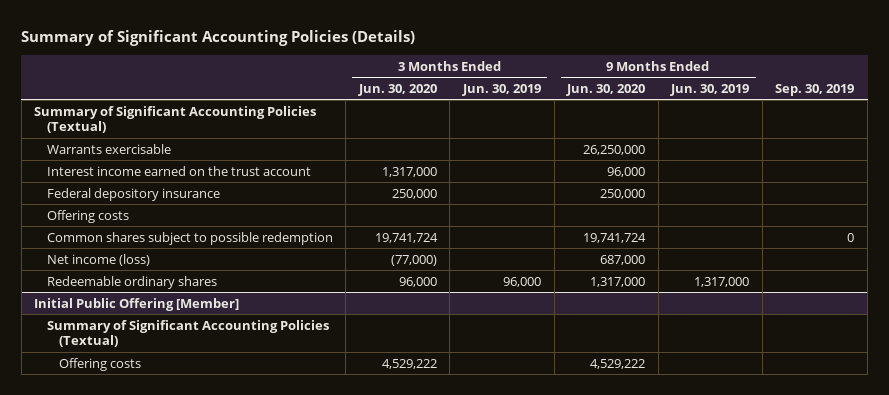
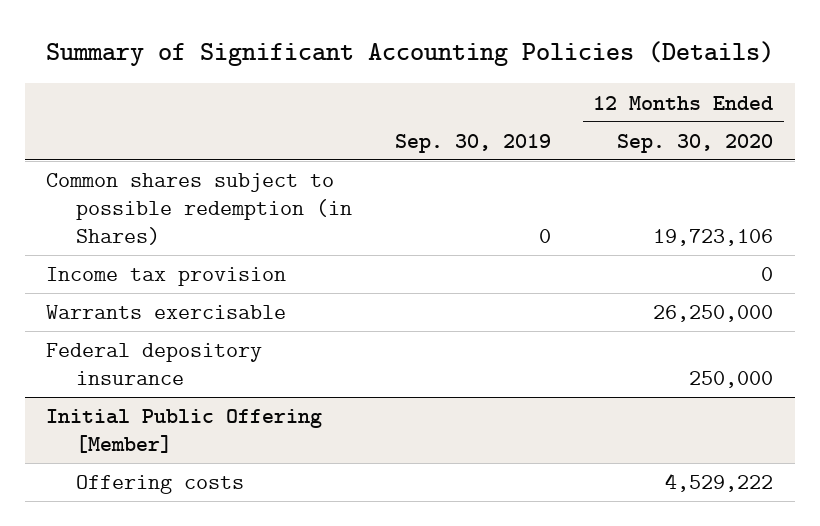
- | 3 Months Ended Jun. 30, 2020 | 3 Months Ended Jun. 30, 2019 | 9 Months Ended Jun. 30, 2020 | 9 Months Ended Jun. 30, 2019 | Sep. 30, 2019
+ | Sep. 30, 2019 | 12 Months Ended Sep. 30, 2020
- Summary of Significant Accounting Policies (Textual)
+ Common shares subject to possible redemption (in Shares) | 0 | 19,723,106
+ Income tax provision | | 0
- Interest income earned on the trust account | 1,317,000 | | 96,000 | |
- Offering costs
- Common shares subject to possible redemption | 19,741,724 | | 19,741,724 | | 0
- Net income (loss) | (77,000) | | 687,000 | |
- Redeemable ordinary shares | 96,000 | 96,000 | 1,317,000 | 1,317,000 |
@ Initial Public Offering [Member]
- Summary of Significant Accounting Policies (Textual)

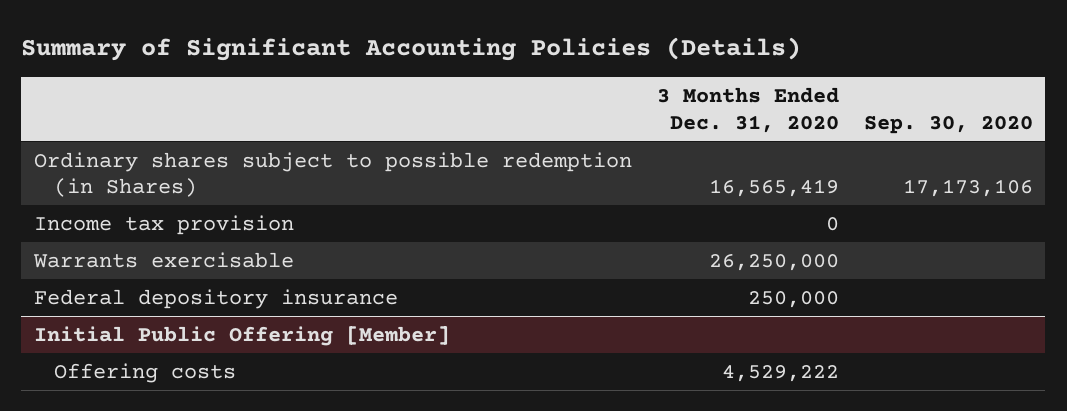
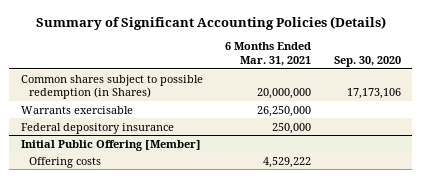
- | 3 Months Ended Dec. 31, 2020 | Sep. 30, 2020
+ | 6 Months Ended Mar. 31, 2021 | Sep. 30, 2020
- Ordinary shares subject to possible redemption (in Shares) | 16,565,419 | 17,173,106
- Income tax provision | 0 |
+ Common shares subject to possible redemption (in Shares) | 20,000,000 | 17,173,106

